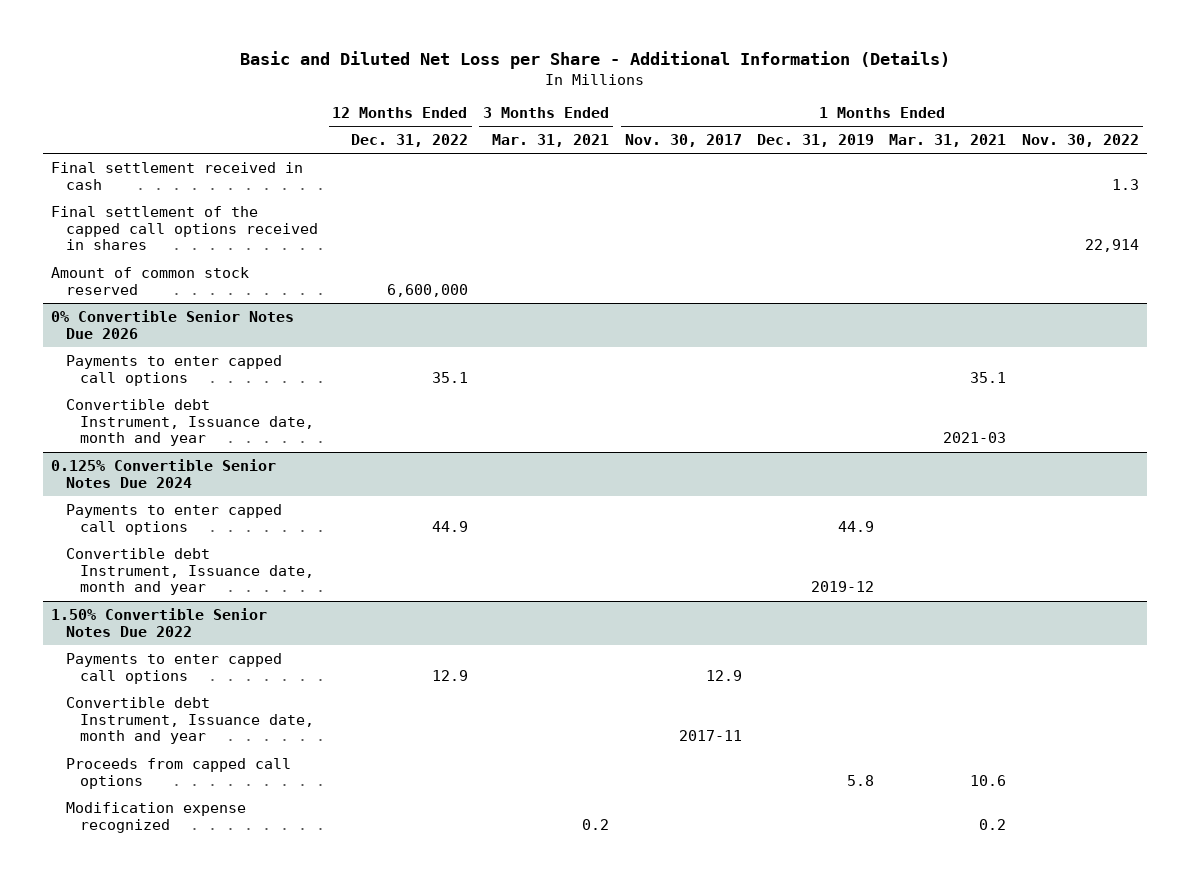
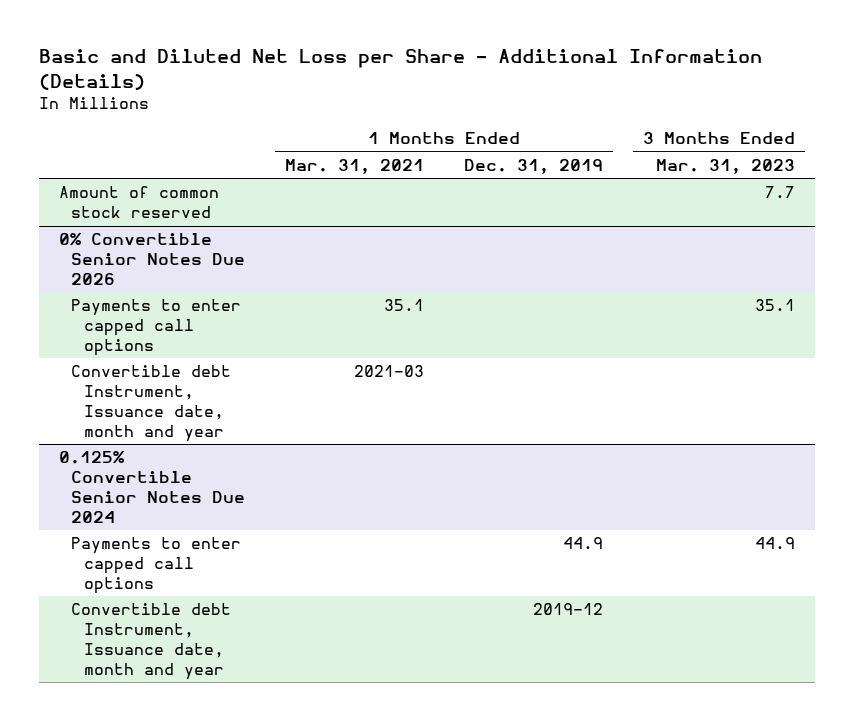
- | 12 Months Ended Dec. 31, 2022 | 3 Months Ended Mar. 31, 2021 | 1 Months Ended Nov. 30, 2017 | 1 Months Ended Dec. 31, 2019 | 1 Months Ended Mar. 31, 2021 | 1 Months Ended Nov. 30, 2022
+ | 1 Months Ended Mar. 31, 2021 | 1 Months Ended Dec. 31, 2019 | 3 Months Ended Mar. 31, 2023
- Final settlement received in cash | | | | | | 1.3
- Final settlement of the capped call options received in shares | | | | | | 22,914
- 1.50% Convertible Senior Notes Due 2022
- Payments to enter capped call options | 12.9 | | 12.9 | | |
- Convertible debt Instrument, Issuance date, month and year | | | 2017-11 | | |
- Proceeds from capped call options | | | | 5.8 | 10.6 |
- Modification expense recognized | | 0.2 | | | 0.2 |

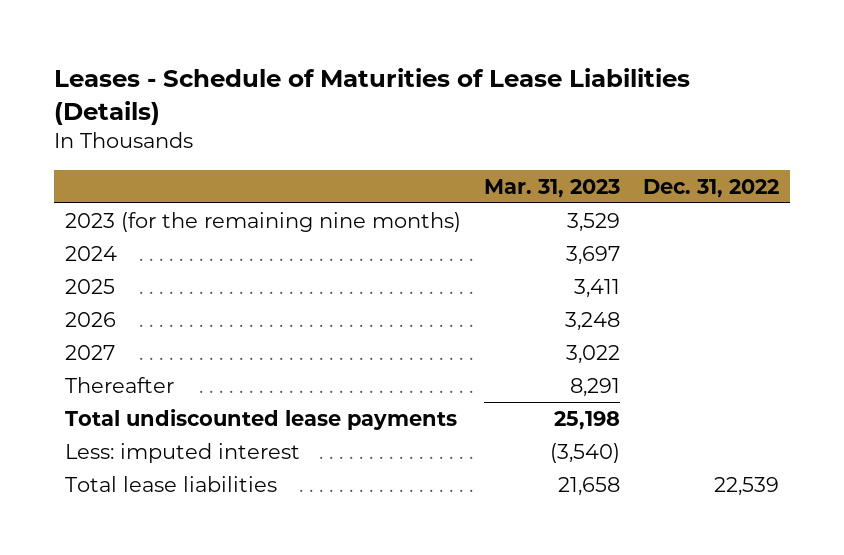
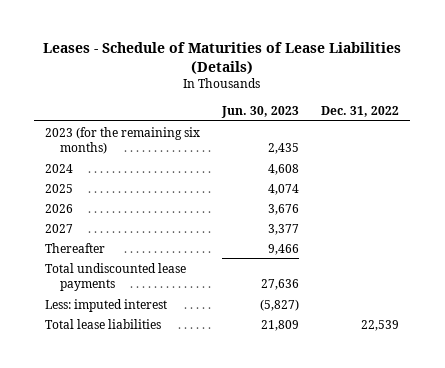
- | Mar. 31, 2023 | Dec. 31, 2022
+ | Jun. 30, 2023 | Dec. 31, 2022
- 2023 (for the remaining nine months) | 3,529 |
+ 2023 (for the remaining six months) | 2,435 |

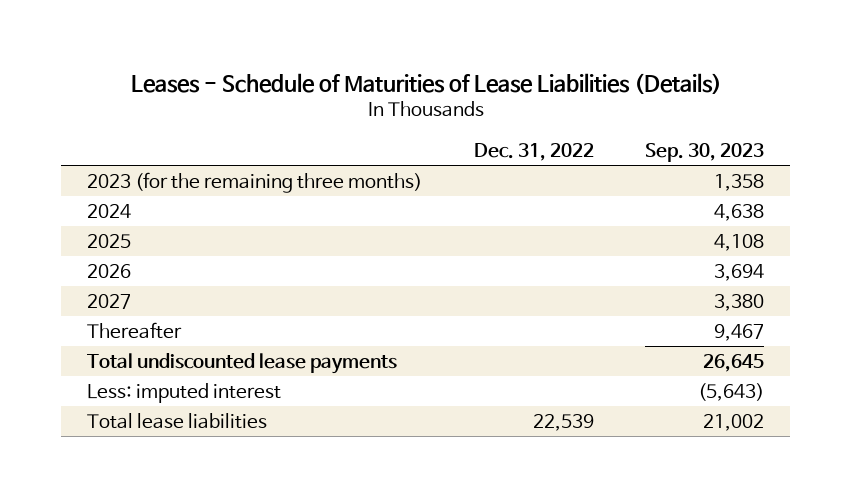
- | Jun. 30, 2023 | Dec. 31, 2022
+ | Dec. 31, 2022 | Sep. 30, 2023
- 2023 (for the remaining six months) | 2,435 |
+ 2023 (for the remaining three months) | | 1,358

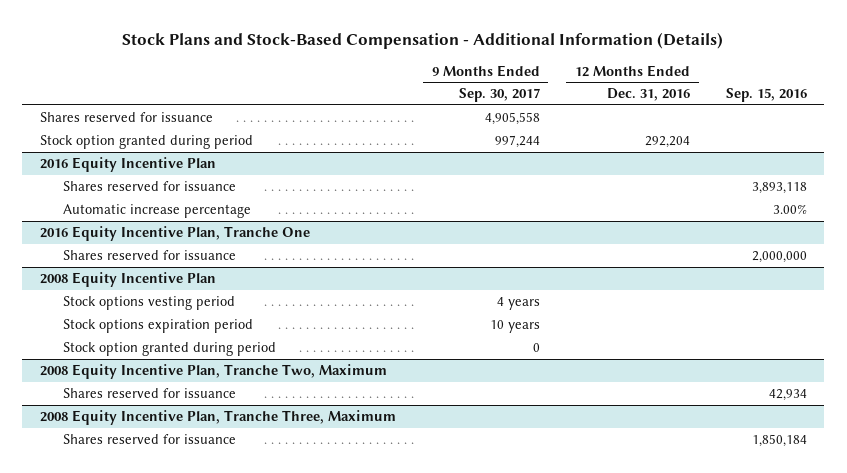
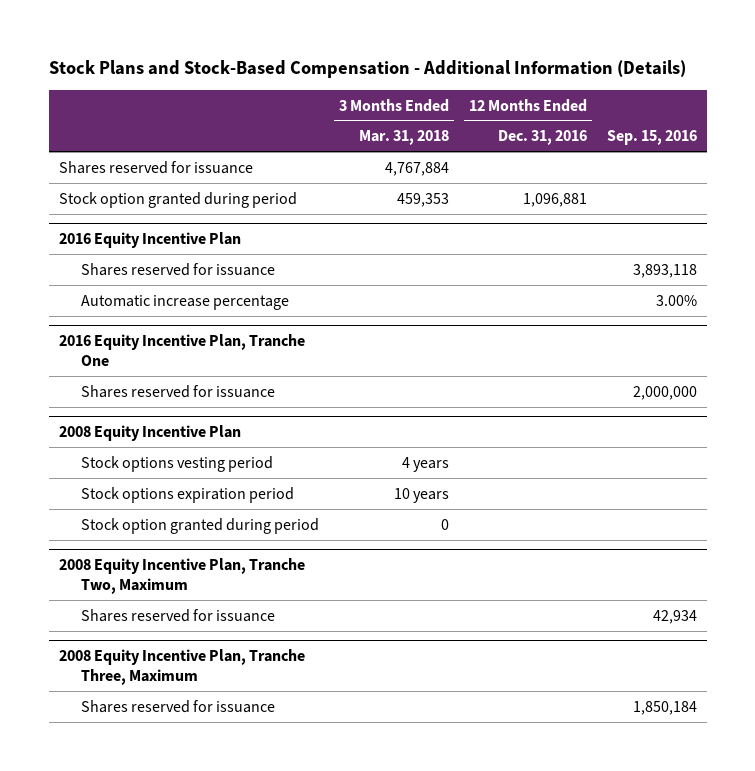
- | 9 Months Ended Sep. 30, 2017 | 12 Months Ended Dec. 31, 2016 | Sep. 15, 2016
+ | 3 Months Ended Mar. 31, 2018 | 12 Months Ended Dec. 31, 2016 | Sep. 15, 2016
- Stock option granted during period | 997,244 | 292,204 |
+ Stock option granted during period | 459,353 | 1,096,881 |

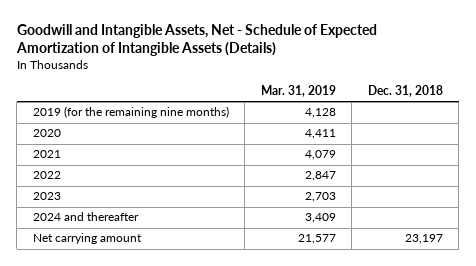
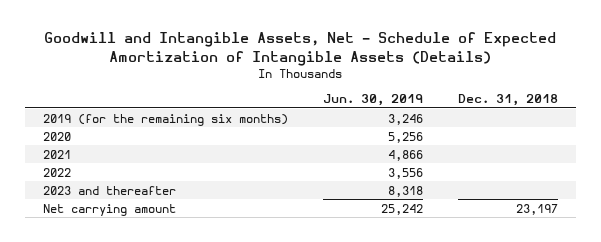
- | Mar. 31, 2019 | Dec. 31, 2018
+ | Jun. 30, 2019 | Dec. 31, 2018
- 2019 (for the remaining nine months) | 4,128 |
+ 2019 (for the remaining six months) | 3,246 |
- 2023 | 2,703 |
- 2024 and thereafter | 3,409 |
+ 2023 and thereafter | 8,318 |

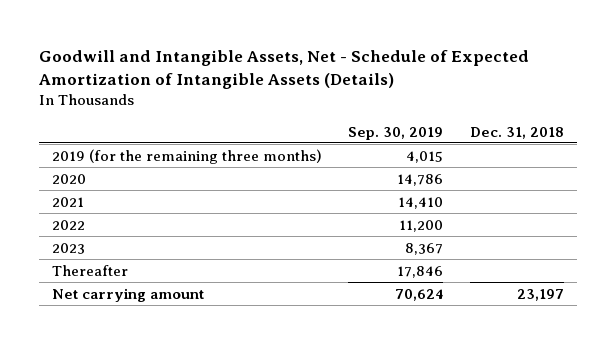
- | Jun. 30, 2019 | Dec. 31, 2018
+ | Sep. 30, 2019 | Dec. 31, 2018
- 2019 (for the remaining six months) | 3,246 |
+ 2019 (for the remaining three months) | 4,015 |
- 2023 and thereafter | 8,318 |
+ 2023 | 8,367 |
+ Thereafter | 17,846 |

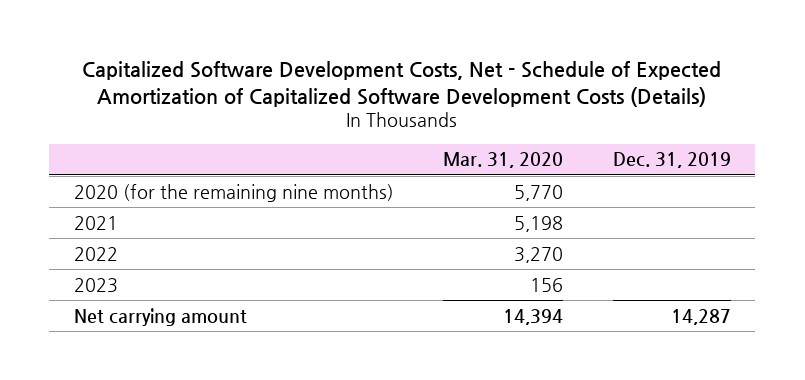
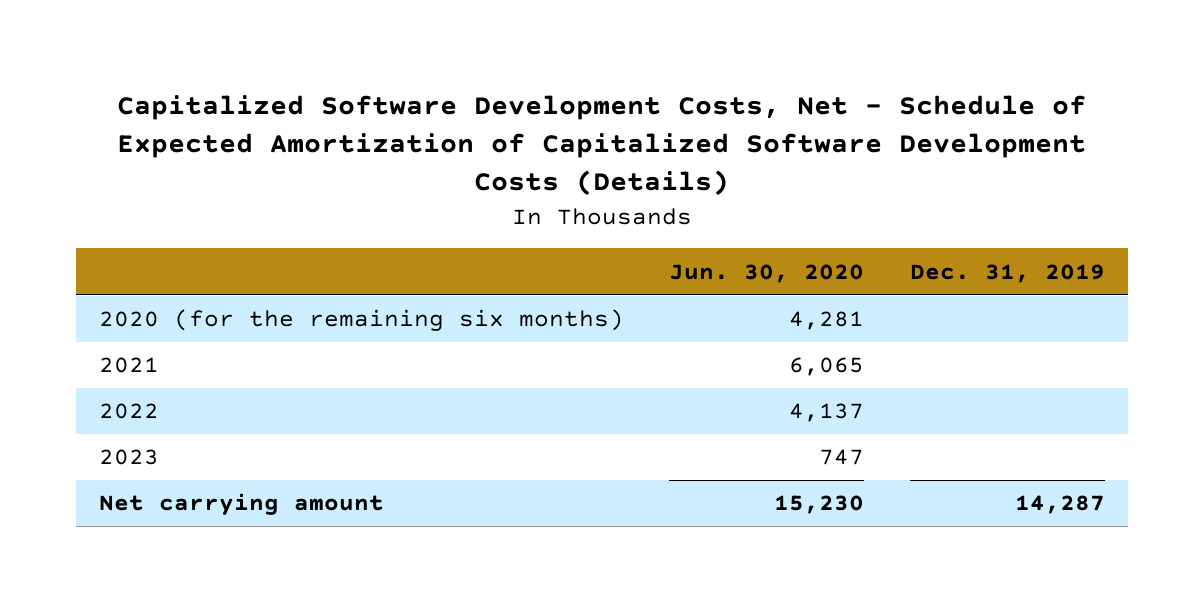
- | Mar. 31, 2020 | Dec. 31, 2019
+ | Jun. 30, 2020 | Dec. 31, 2019
- 2020 (for the remaining nine months) | 5,770 |
+ 2020 (for the remaining six months) | 4,281 |

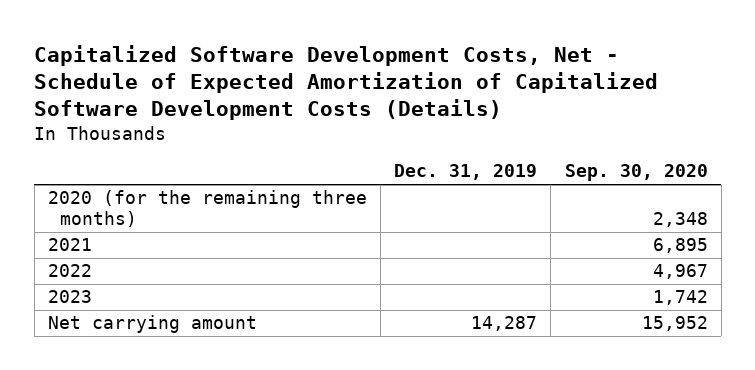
- | Jun. 30, 2020 | Dec. 31, 2019
+ | Dec. 31, 2019 | Sep. 30, 2020
- 2020 (for the remaining six months) | 4,281 |
+ 2020 (for the remaining three months) | | 2,348

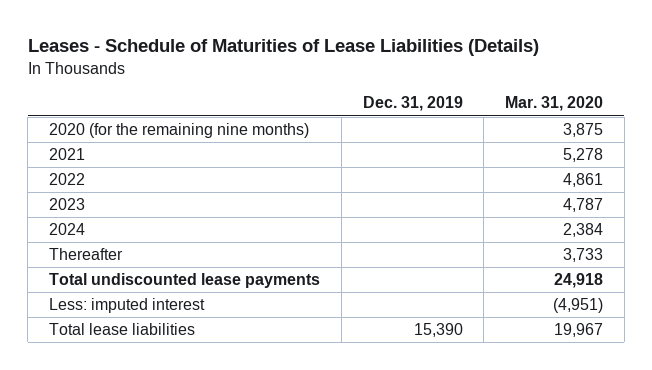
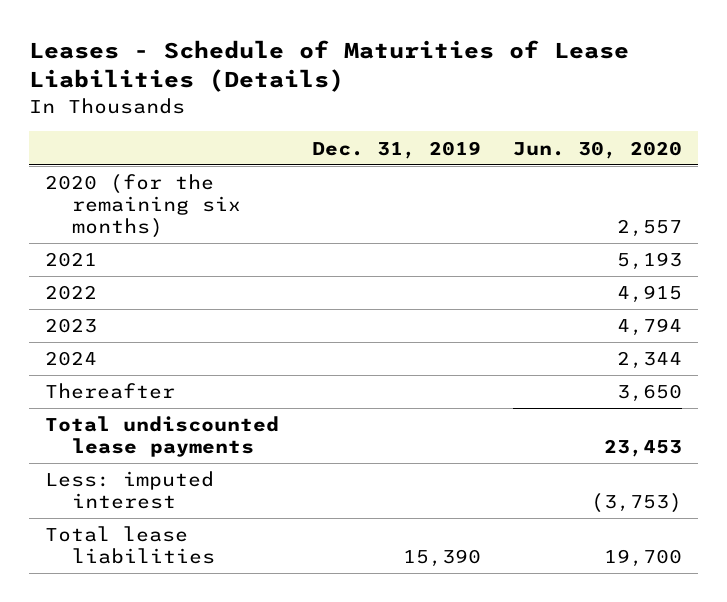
- | Dec. 31, 2019 | Mar. 31, 2020
+ | Dec. 31, 2019 | Jun. 30, 2020
- 2020 (for the remaining nine months) | | 3,875
+ 2020 (for the remaining six months) | | 2,557

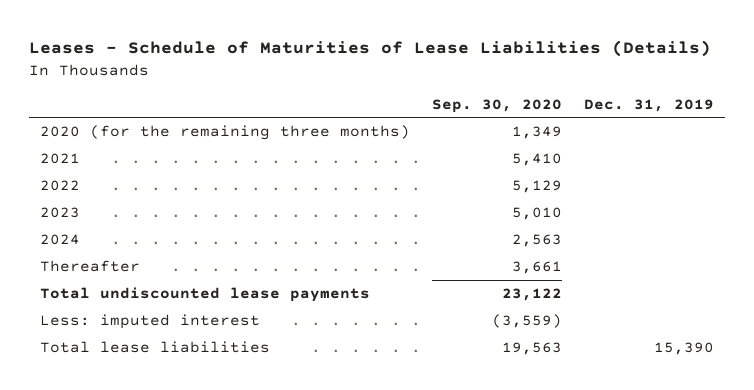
- | Dec. 31, 2019 | Jun. 30, 2020
+ | Sep. 30, 2020 | Dec. 31, 2019
- 2020 (for the remaining six months) | | 2,557
+ 2020 (for the remaining three months) | 1,349 |

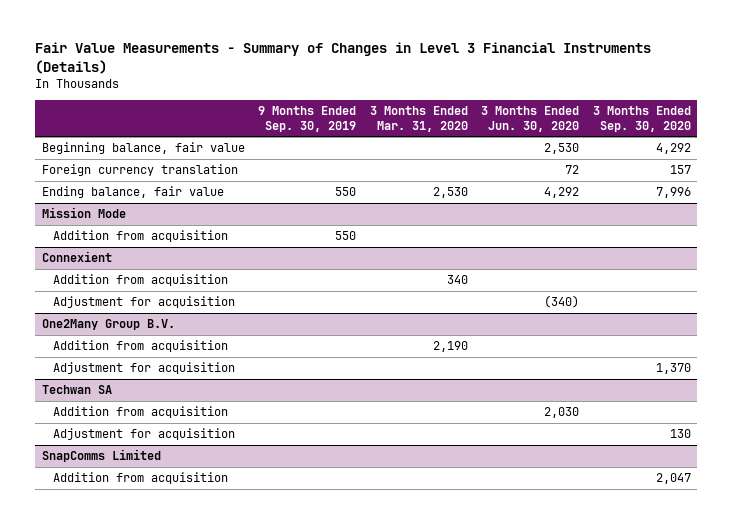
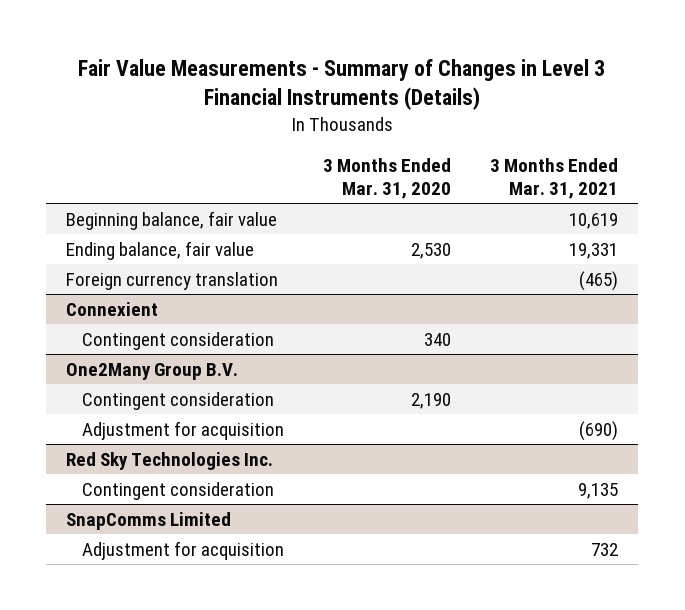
- | 9 Months Ended Sep. 30, 2019 | 3 Months Ended Mar. 31, 2020 | 3 Months Ended Jun. 30, 2020 | 3 Months Ended Sep. 30, 2020
+ | 3 Months Ended Mar. 31, 2020 | 3 Months Ended Mar. 31, 2021
- Mission Mode
- Addition from acquisition | 550 | | |
moved down: Foreign currency translation | | (465)
@ Connexient
- Addition from acquisition | | 340 | |
- Adjustment for acquisition | | | (340) |
+ Contingent consideration | 340 |
@ One2Many Group B.V.
- Addition from acquisition | | 2,190 | |
+ Contingent consideration | 2,190 |
- Techwan SA
- Addition from acquisition | | | 2,030 |
- Adjustment for acquisition | | | | 130
+ Red Sky Technologies Inc.
+ Contingent consideration | | 9,135
@ SnapComms Limited
- Addition from acquisition | | | | 2,047
+ Adjustment for acquisition | | 732

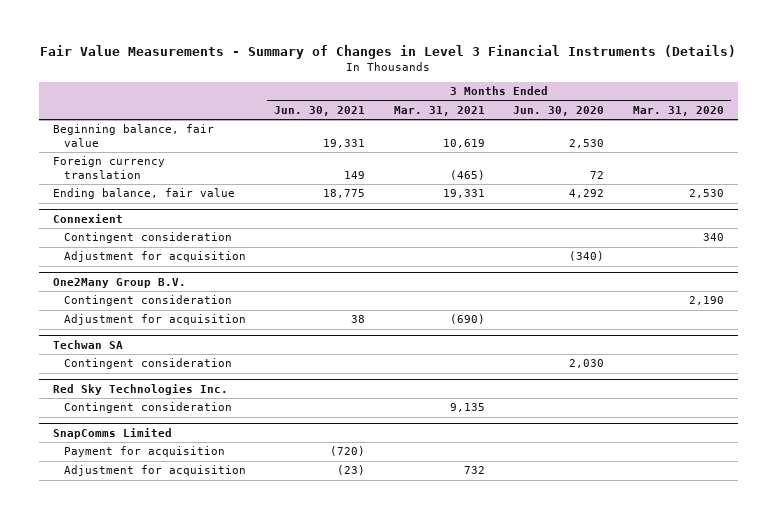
- | 3 Months Ended Mar. 31, 2020 | 3 Months Ended Mar. 31, 2021
+ | 3 Months Ended Jun. 30, 2021 | 3 Months Ended Mar. 31, 2021 | 3 Months Ended Jun. 30, 2020 | 3 Months Ended Mar. 31, 2020
moved down: Ending balance, fair value | 18,775 | 19,331 | 4,292 | 2,530
@ Connexient
+ Adjustment for acquisition | | | (340) |
+ Techwan SA
+ Contingent consideration | | | 2,030 |
@ SnapComms Limited
+ Payment for acquisition | (720) | | |

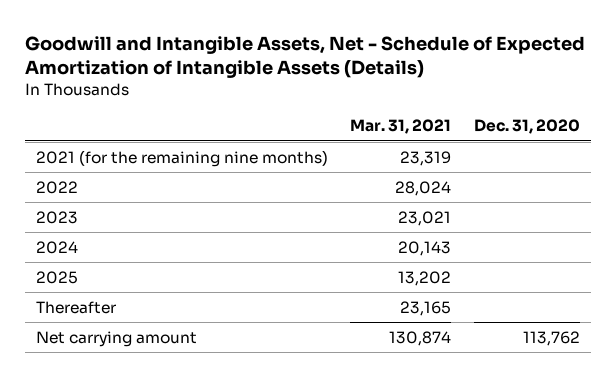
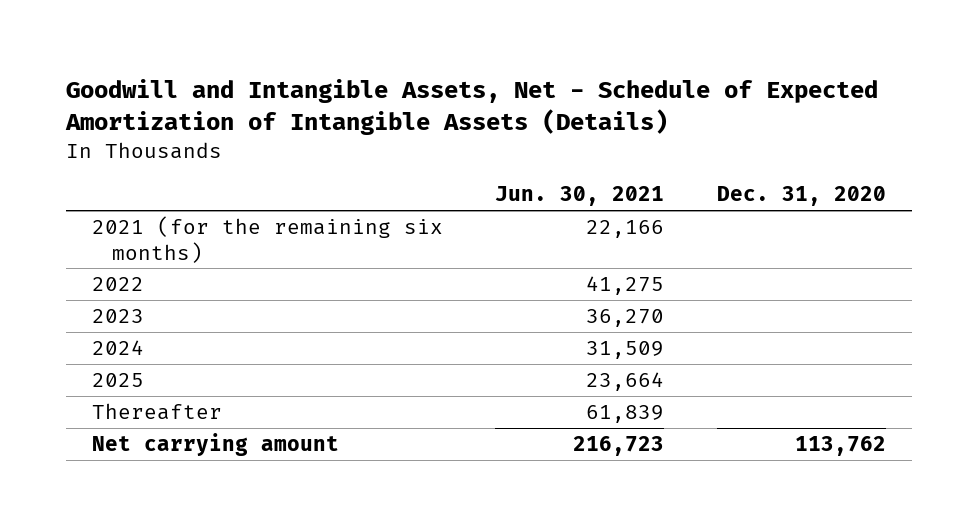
- | Mar. 31, 2021 | Dec. 31, 2020
+ | Jun. 30, 2021 | Dec. 31, 2020
- 2021 (for the remaining nine months) | 23,319 |
+ 2021 (for the remaining six months) | 22,166 |

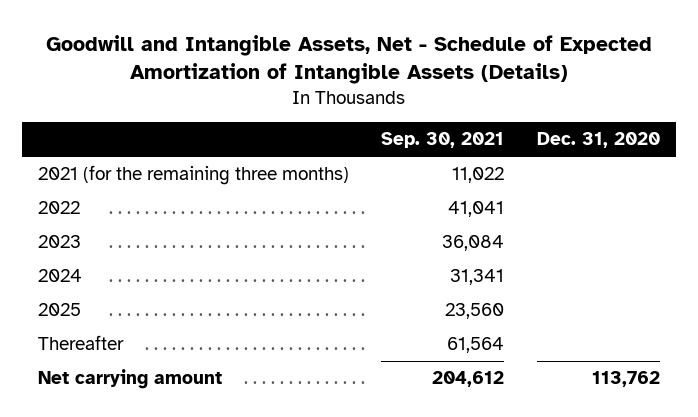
- | Jun. 30, 2021 | Dec. 31, 2020
+ | Sep. 30, 2021 | Dec. 31, 2020
- 2021 (for the remaining six months) | 22,166 |
+ 2021 (for the remaining three months) | 11,022 |

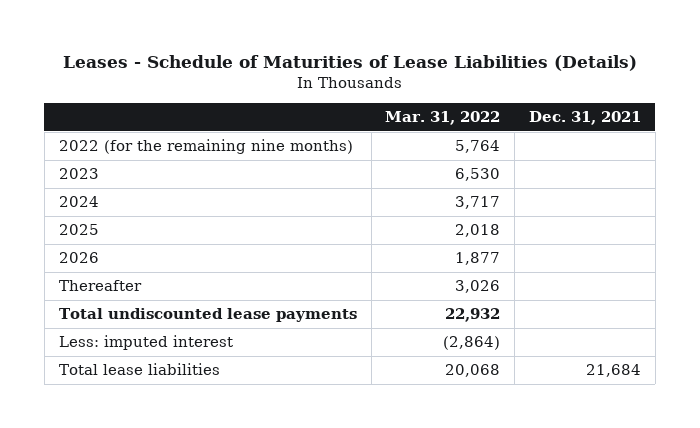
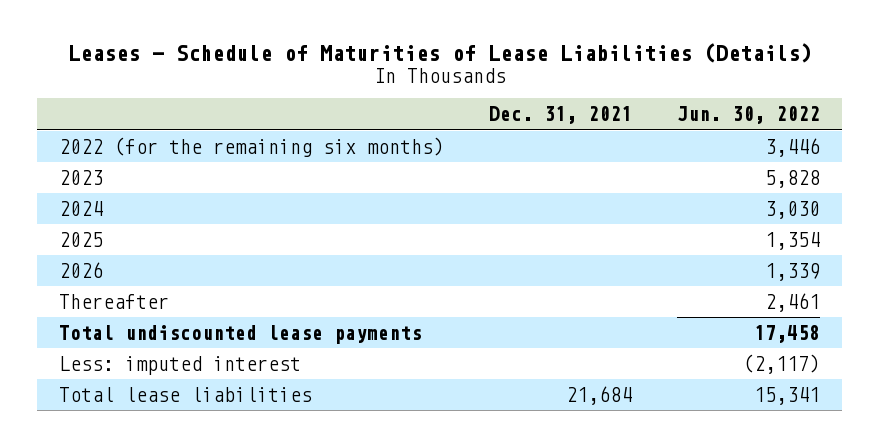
- | Mar. 31, 2022 | Dec. 31, 2021
+ | Dec. 31, 2021 | Jun. 30, 2022
- 2022 (for the remaining nine months) | 5,764 |
+ 2022 (for the remaining six months) | | 3,446

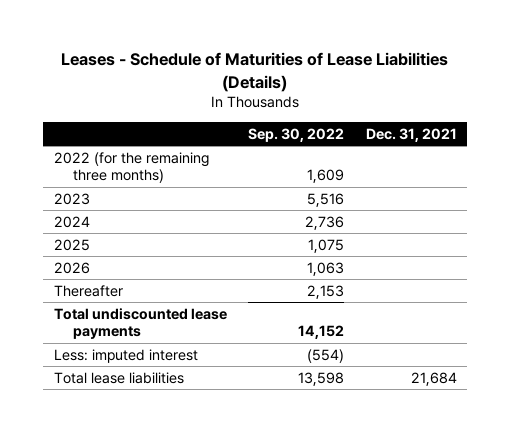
- | Dec. 31, 2021 | Jun. 30, 2022
+ | Sep. 30, 2022 | Dec. 31, 2021
- 2022 (for the remaining six months) | | 3,446
+ 2022 (for the remaining three months) | 1,609 |

